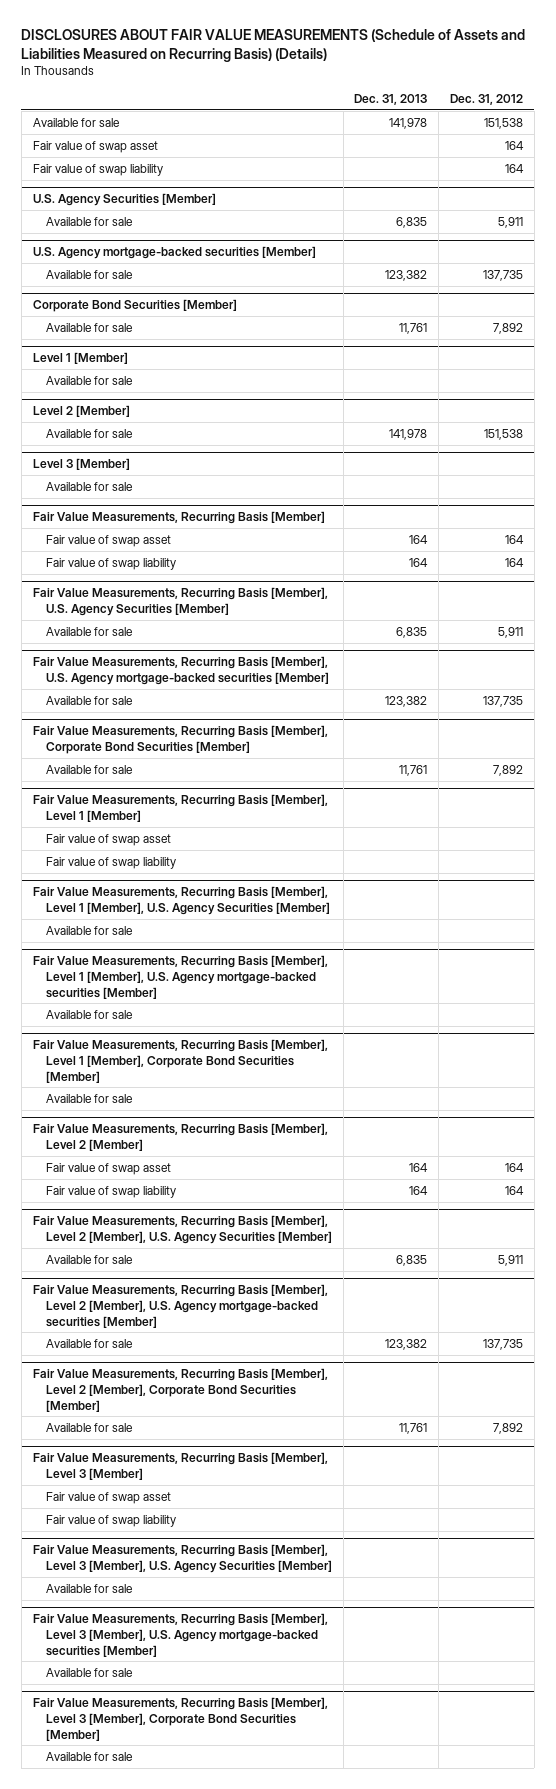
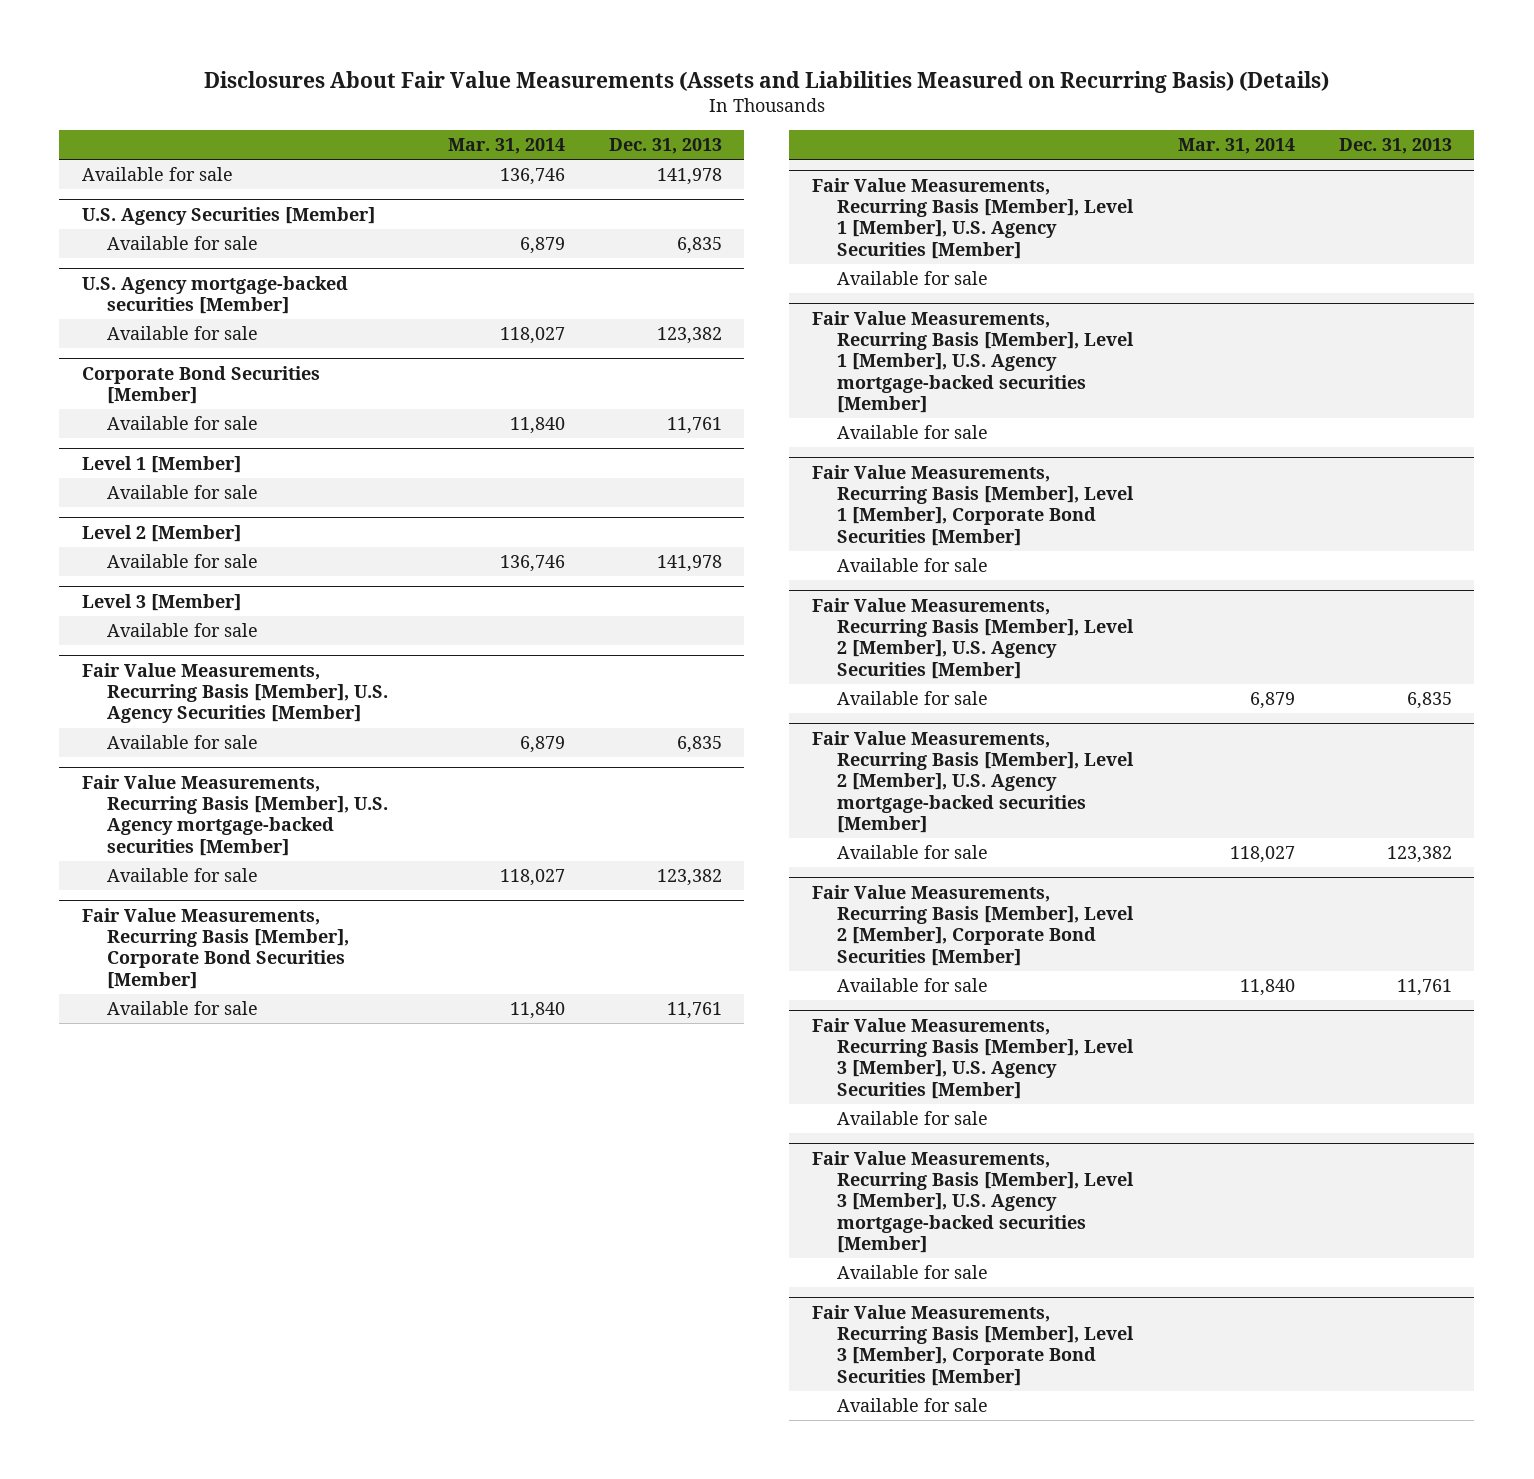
- DISCLOSURES ABOUT FAIR VALUE MEASUREMENTS (Schedule of Assets and Liabilities Measured on Recurring Basis) (Details)
+ Disclosures About Fair Value Measurements (Assets and Liabilities Measured on Recurring Basis) (Details)
- | Dec. 31, 2013 | Dec. 31, 2012
+ | Mar. 31, 2014 | Dec. 31, 2013
- Fair value of swap asset | | 164
- Fair value of swap liability | | 164
- Fair Value Measurements, Recurring Basis [Member]
- Fair value of swap asset | 164 | 164
- Fair value of swap liability | 164 | 164
- Fair Value Measurements, Recurring Basis [Member], Level 1 [Member]
- Fair value of swap asset
- Fair value of swap liability
- Fair Value Measurements, Recurring Basis [Member], Level 2 [Member]
- Fair value of swap asset | 164 | 164
- Fair value of swap liability | 164 | 164
- Fair Value Measurements, Recurring Basis [Member], Level 3 [Member]
- Fair value of swap asset
- Fair value of swap liability

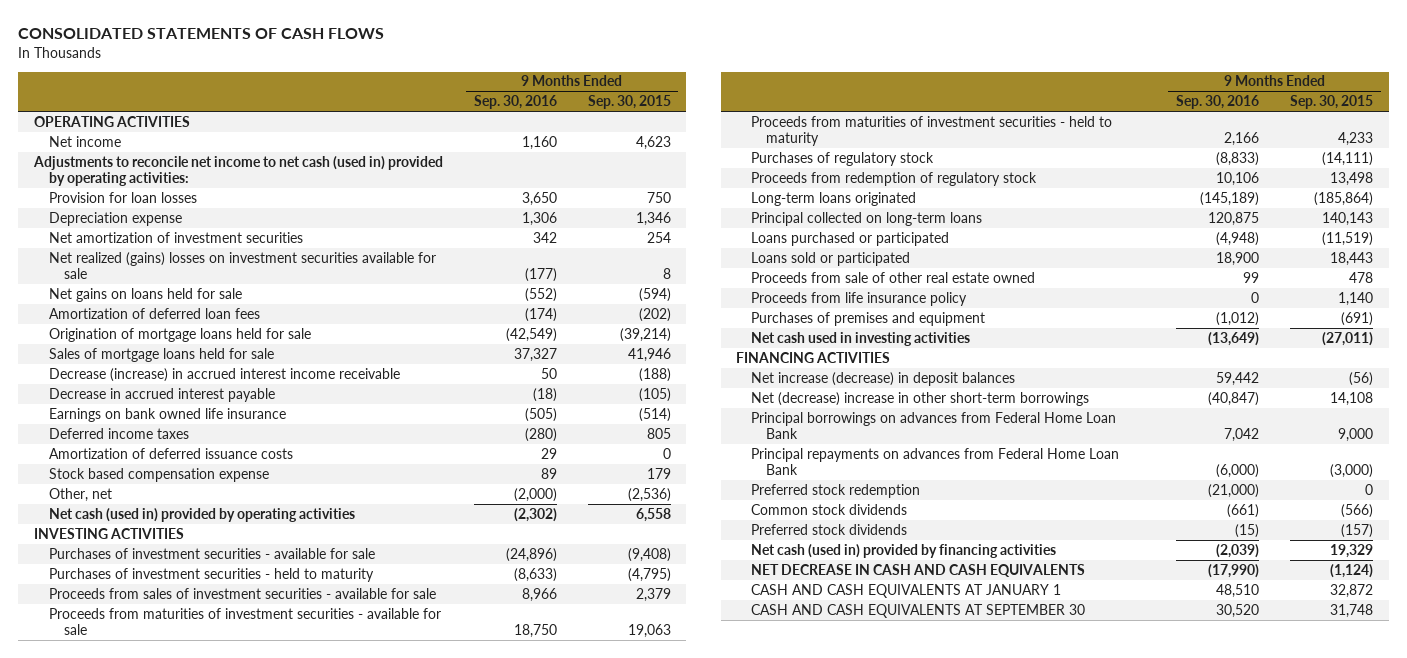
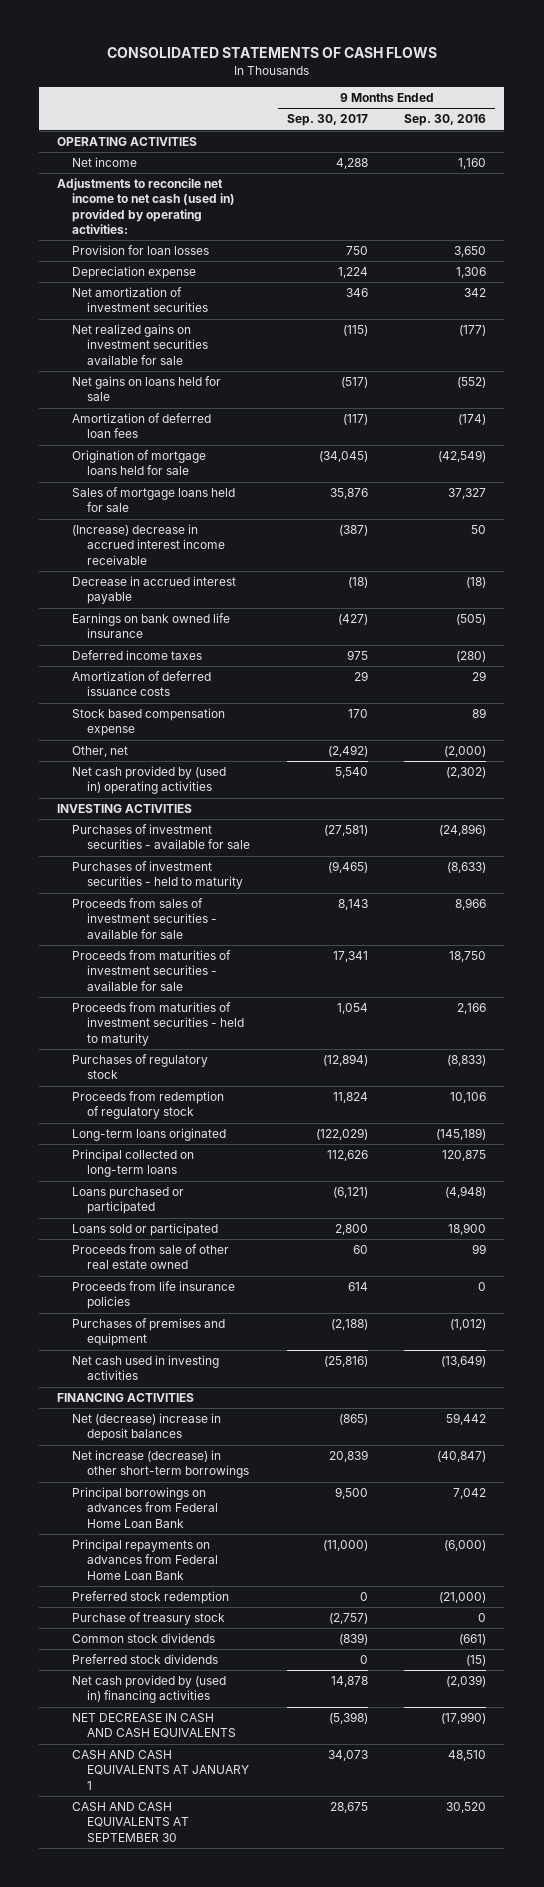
- | 9 Months Ended Sep. 30, 2016 | 9 Months Ended Sep. 30, 2015
+ | 9 Months Ended Sep. 30, 2017 | 9 Months Ended Sep. 30, 2016
- Net realized (gains) losses on investment securities available for sale | (177) | 8
+ Net realized gains on investment securities available for sale | (115) | (177)
- Decrease (increase) in accrued interest income receivable | 50 | (188)
+ (Increase) decrease in accrued interest income receivable | (387) | 50
- Net cash (used in) provided by operating activities | (2,302) | 6,558
+ Net cash provided by (used in) operating activities | 5,540 | (2,302)
- Proceeds from life insurance policy | 0 | 1,140
+ Proceeds from life insurance policies | 614 | 0
- Net increase (decrease) in deposit balances | 59,442 | (56)
- Net (decrease) increase in other short-term borrowings | (40,847) | 14,108
+ Net (decrease) increase in deposit balances | (865) | 59,442
+ Net increase (decrease) in other short-term borrowings | 20,839 | (40,847)
+ Purchase of treasury stock | (2,757) | 0
- Net cash (used in) provided by financing activities | (2,039) | 19,329
+ Net cash provided by (used in) financing activities | 14,878 | (2,039)

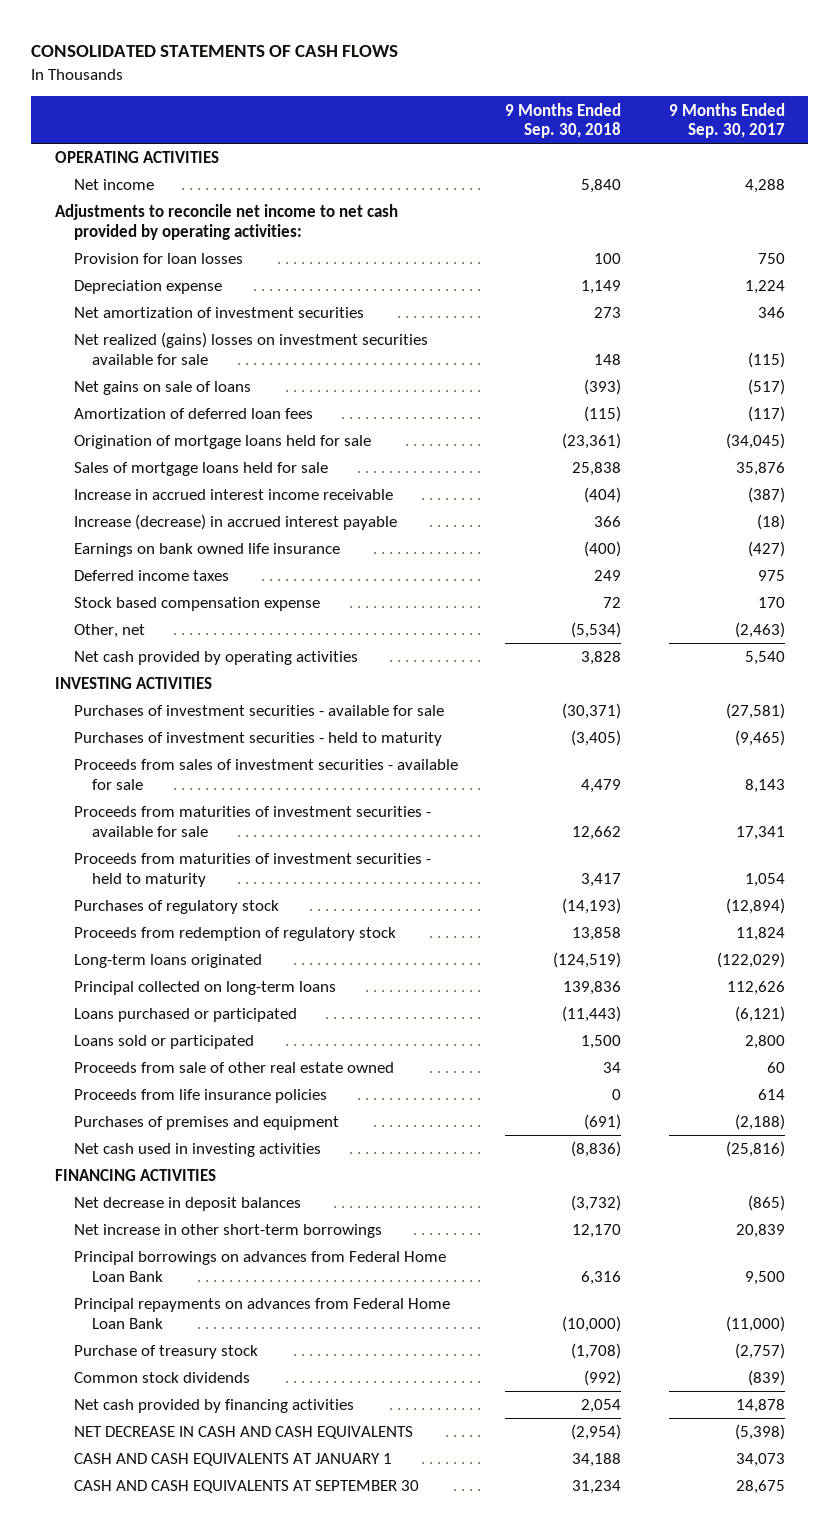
- | 9 Months Ended Sep. 30, 2017 | 9 Months Ended Sep. 30, 2016
+ | 9 Months Ended Sep. 30, 2018 | 9 Months Ended Sep. 30, 2017
- Adjustments to reconcile net income to net cash (used in) provided by operating activities:
+ Adjustments to reconcile net income to net cash provided by operating activities:
- Net realized gains on investment securities available for sale | (115) | (177)
- Net gains on loans held for sale | (517) | (552)
+ Net realized (gains) losses on investment securities available for sale | 148 | (115)
+ Net gains on sale of loans | (393) | (517)
- (Increase) decrease in accrued interest income receivable | (387) | 50
- Decrease in accrued interest payable | (18) | (18)
+ Increase in accrued interest income receivable | (404) | (387)
+ Increase (decrease) in accrued interest payable | 366 | (18)
- Amortization of deferred issuance costs | 29 | 29
- Other, net | (2,492) | (2,000)
- Net cash provided by (used in) operating activities | 5,540 | (2,302)
+ Other, net | (5,534) | (2,463)
+ Net cash provided by operating activities | 3,828 | 5,540
- Net (decrease) increase in deposit balances | (865) | 59,442
- Net increase (decrease) in other short-term borrowings | 20,839 | (40,847)
+ Net decrease in deposit balances | (3,732) | (865)
+ Net increase in other short-term borrowings | 12,170 | 20,839
- Preferred stock redemption | 0 | (21,000)
- Preferred stock dividends | 0 | (15)
- Net cash provided by (used in) financing activities | 14,878 | (2,039)
+ Net cash provided by financing activities | 2,054 | 14,878

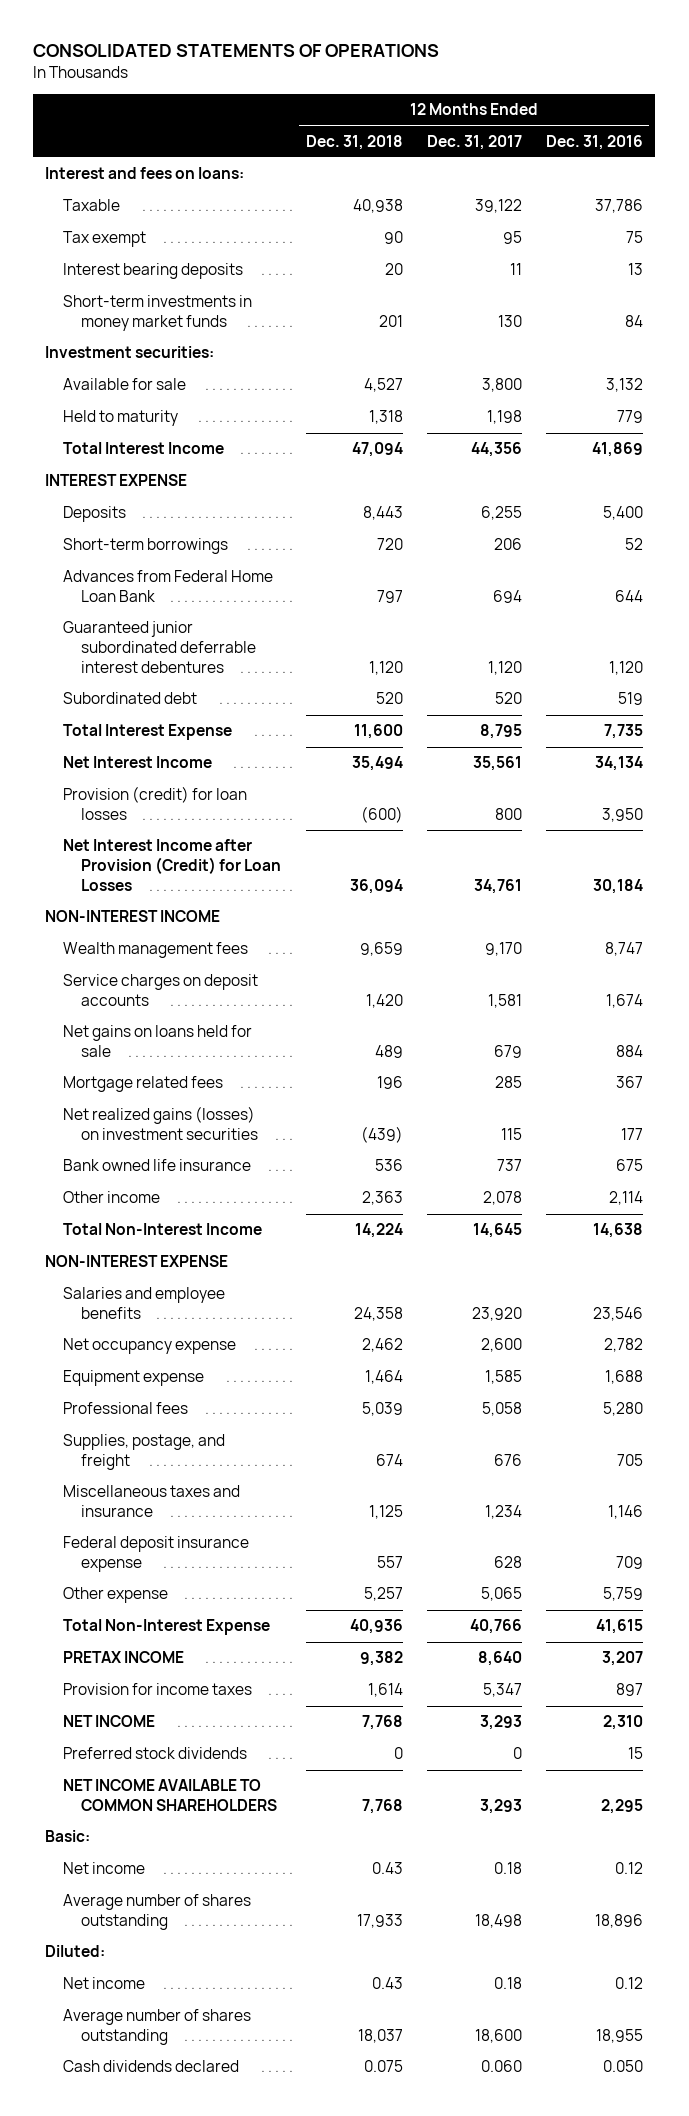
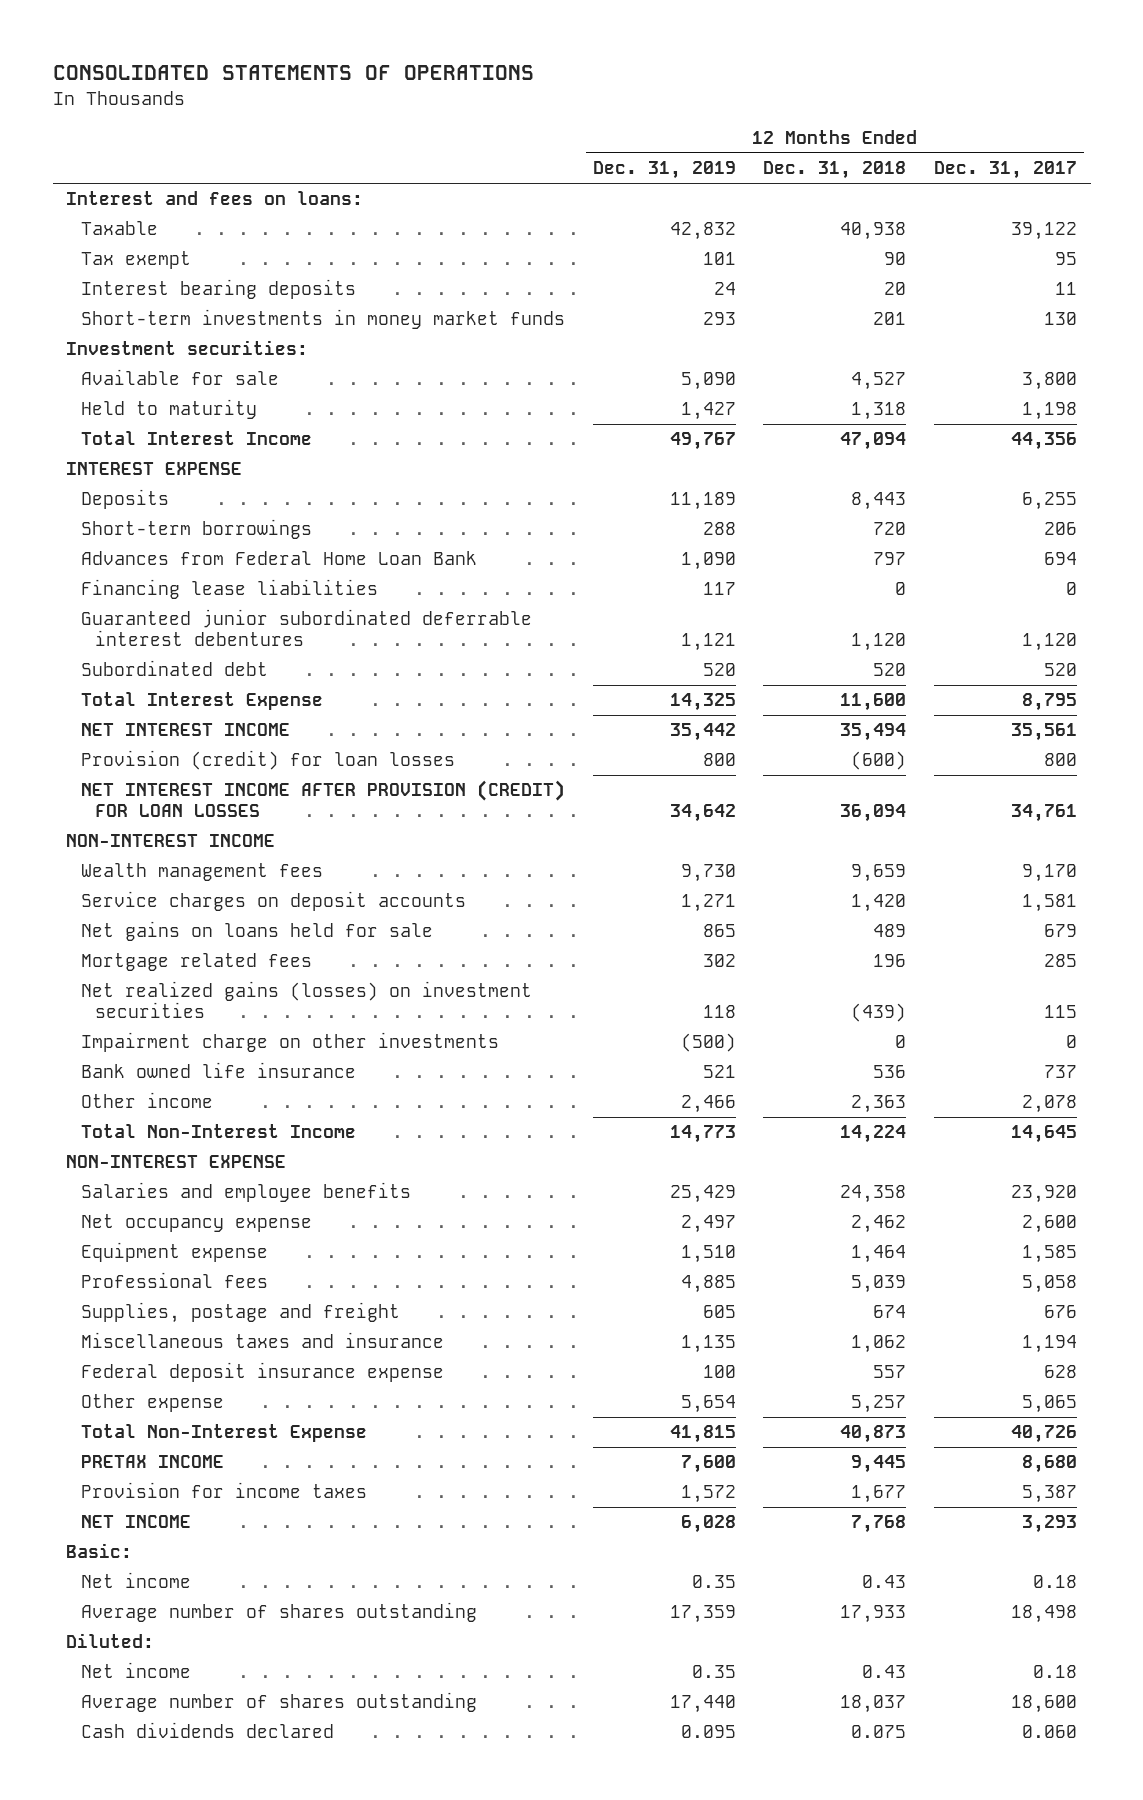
- | 12 Months Ended Dec. 31, 2018 | 12 Months Ended Dec. 31, 2017 | 12 Months Ended Dec. 31, 2016
+ | 12 Months Ended Dec. 31, 2019 | 12 Months Ended Dec. 31, 2018 | 12 Months Ended Dec. 31, 2017
+ Financing lease liabilities | 117 | 0 | 0
- Net Interest Income | 35,494 | 35,561 | 34,134
+ NET INTEREST INCOME | 35,442 | 35,494 | 35,561
- Net Interest Income after Provision (Credit) for Loan Losses | 36,094 | 34,761 | 30,184
+ NET INTEREST INCOME AFTER PROVISION (CREDIT) FOR LOAN LOSSES | 34,642 | 36,094 | 34,761
+ Impairment charge on other investments | (500) | 0 | 0
- Supplies, postage, and freight | 674 | 676 | 705
- Miscellaneous taxes and insurance | 1,125 | 1,234 | 1,146
+ Supplies, postage and freight | 605 | 674 | 676
+ Miscellaneous taxes and insurance | 1,135 | 1,062 | 1,194
- Total Non-Interest Expense | 40,936 | 40,766 | 41,615
- PRETAX INCOME | 9,382 | 8,640 | 3,207
- Provision for income taxes | 1,614 | 5,347 | 897
+ Total Non-Interest Expense | 41,815 | 40,873 | 40,726
+ PRETAX INCOME | 7,600 | 9,445 | 8,680
+ Provision for income taxes | 1,572 | 1,677 | 5,387
- Preferred stock dividends | 0 | 0 | 15
- NET INCOME AVAILABLE TO COMMON SHAREHOLDERS | 7,768 | 3,293 | 2,295

